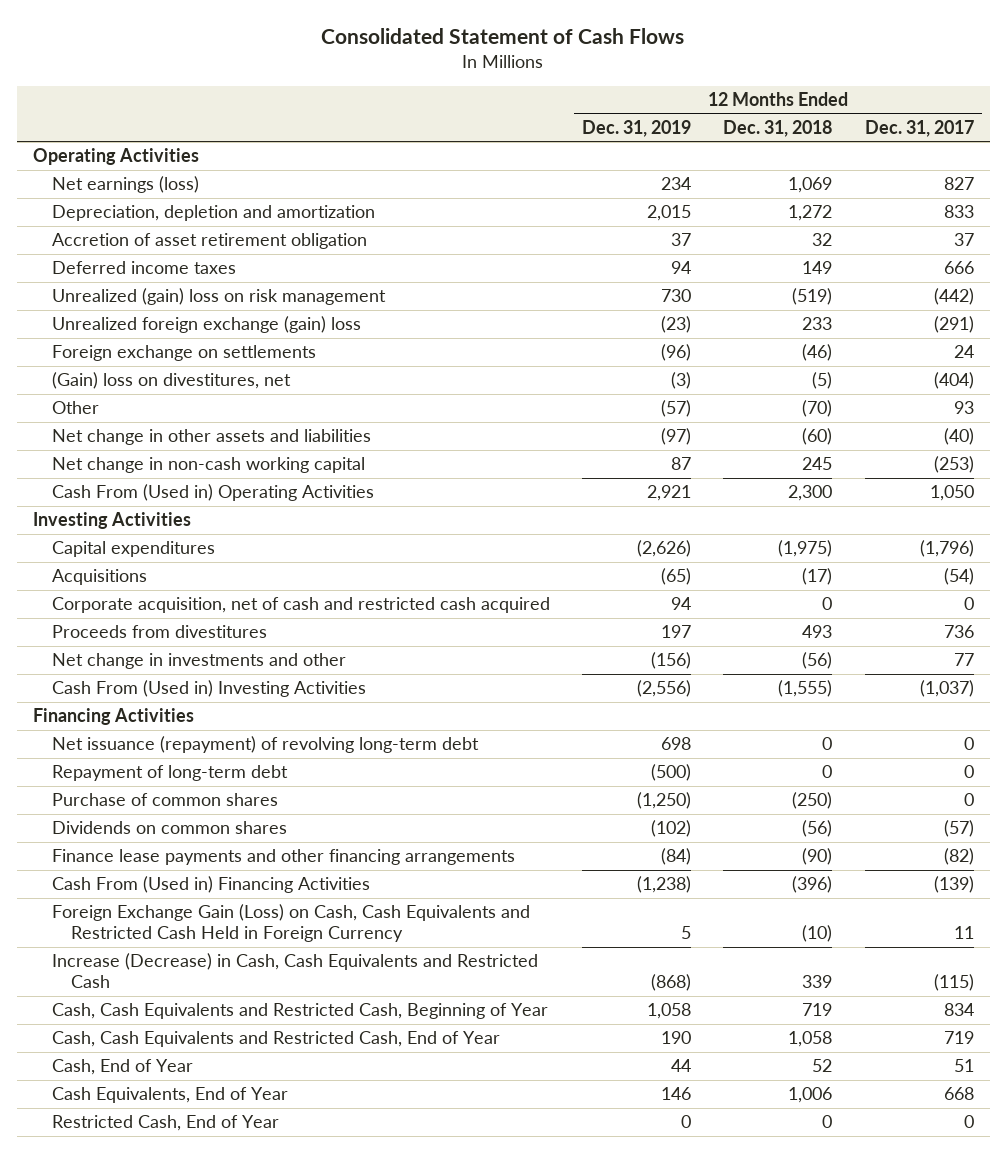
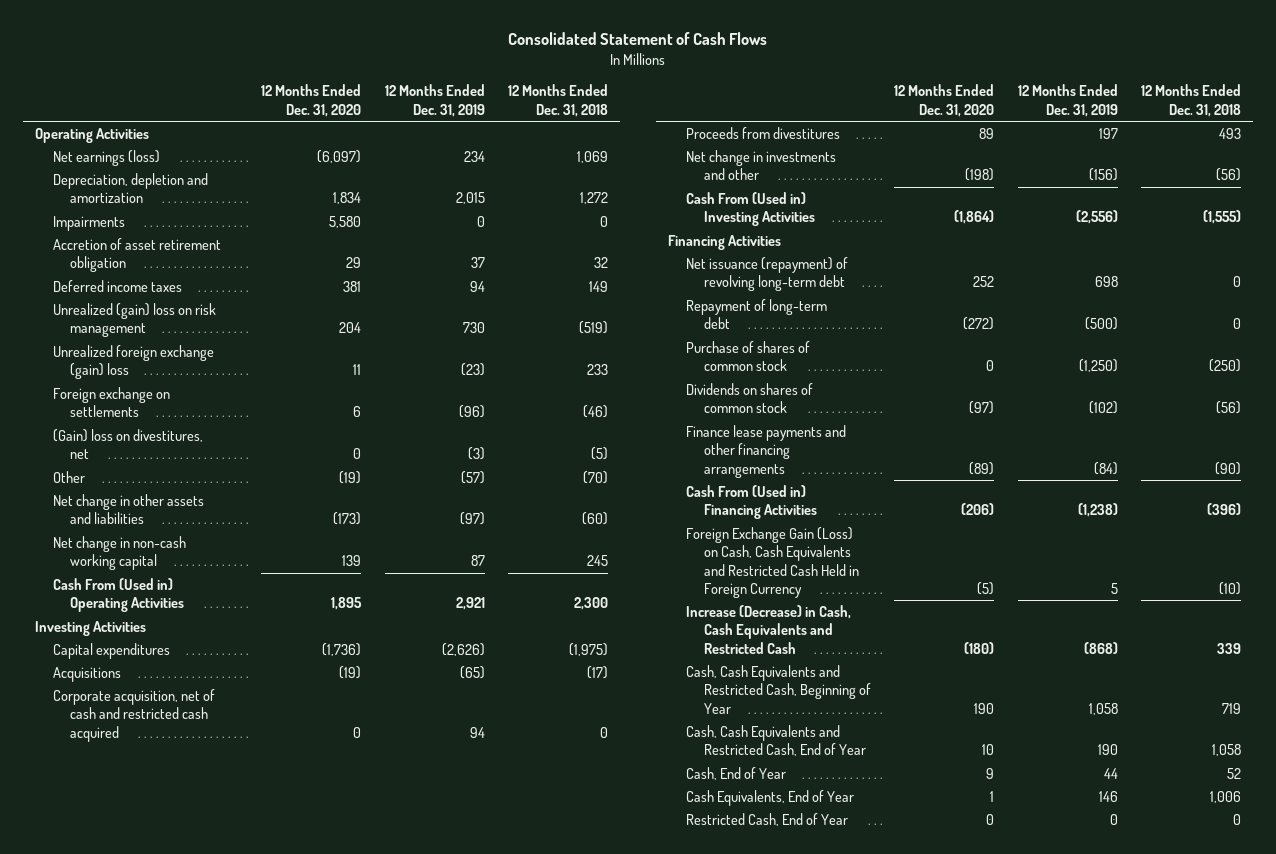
- | 12 Months Ended Dec. 31, 2019 | 12 Months Ended Dec. 31, 2018 | 12 Months Ended Dec. 31, 2017
+ | 12 Months Ended Dec. 31, 2020 | 12 Months Ended Dec. 31, 2019 | 12 Months Ended Dec. 31, 2018
+ Impairments | 5,580 | 0 | 0
- Purchase of common shares | (1,250) | (250) | 0
- Dividends on common shares | (102) | (56) | (57)
+ Purchase of shares of common stock | 0 | (1,250) | (250)
+ Dividends on shares of common stock | (97) | (102) | (56)

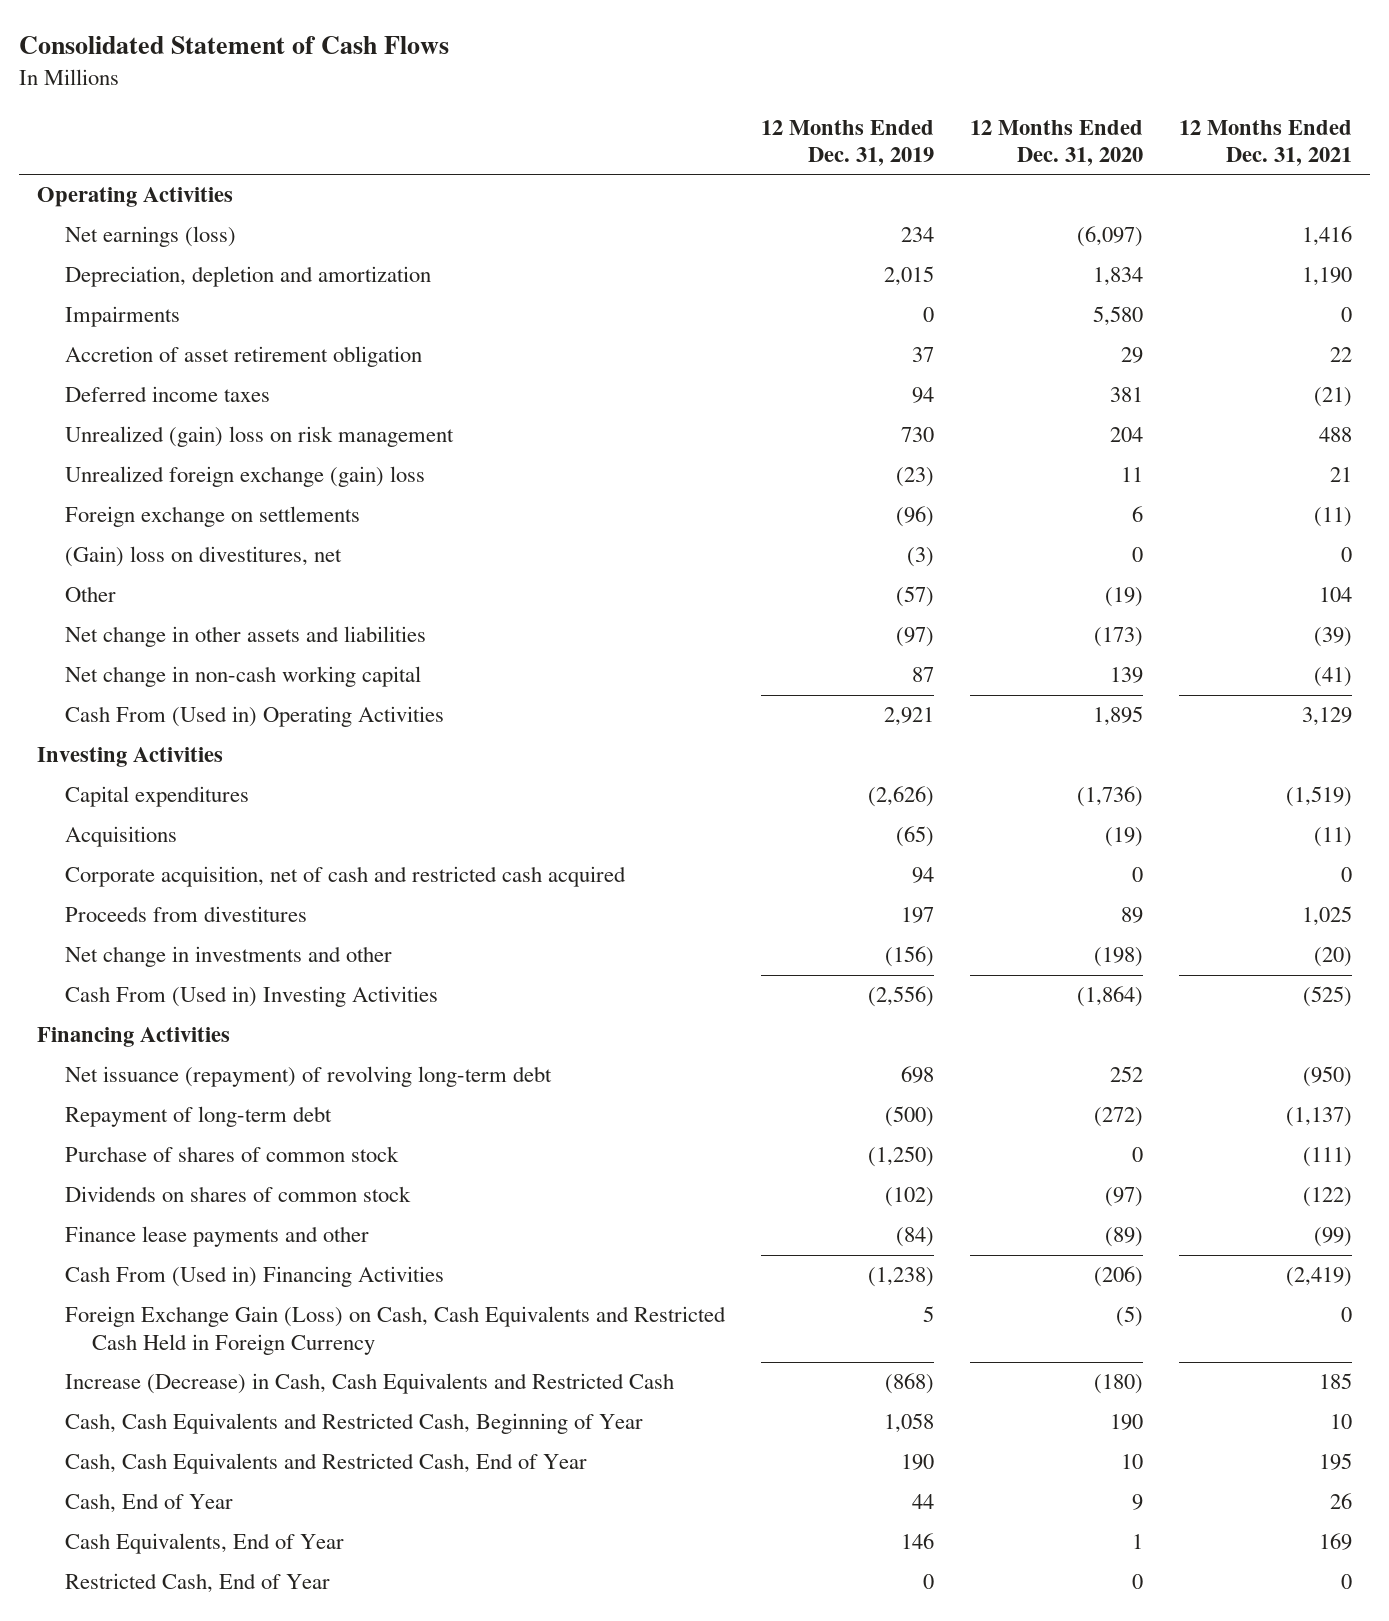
- | 12 Months Ended Dec. 31, 2020 | 12 Months Ended Dec. 31, 2019 | 12 Months Ended Dec. 31, 2018
+ | 12 Months Ended Dec. 31, 2019 | 12 Months Ended Dec. 31, 2020 | 12 Months Ended Dec. 31, 2021
- Finance lease payments and other financing arrangements | (89) | (84) | (90)
+ Finance lease payments and other | (84) | (89) | (99)

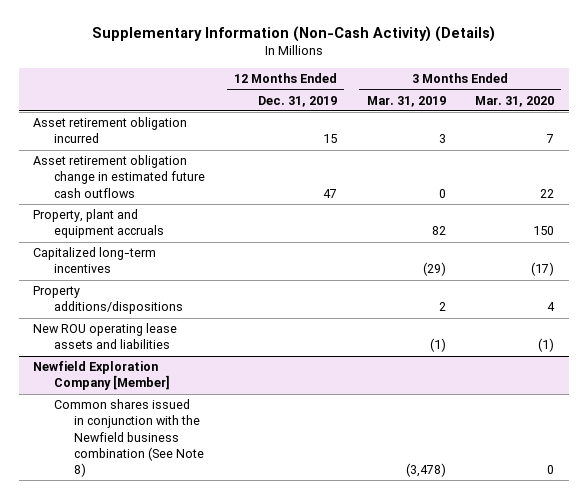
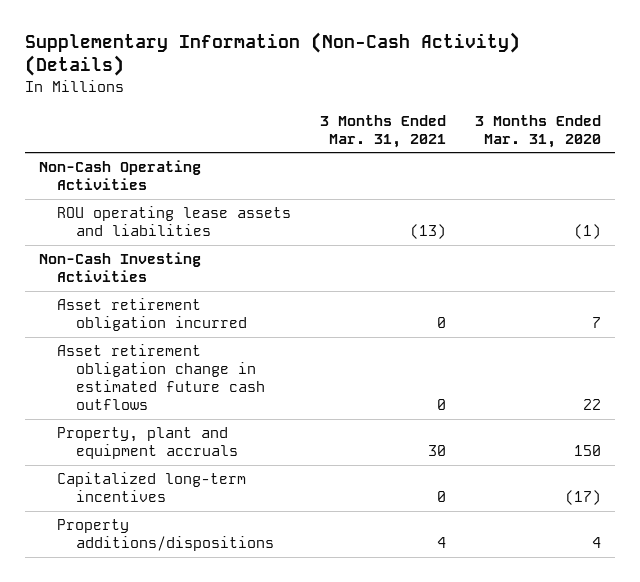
- | 12 Months Ended Dec. 31, 2019 | 3 Months Ended Mar. 31, 2019 | 3 Months Ended Mar. 31, 2020
+ | 3 Months Ended Mar. 31, 2021 | 3 Months Ended Mar. 31, 2020
+ Non-Cash Operating Activities
+ ROU operating lease assets and liabilities | (13) | (1)
+ Non-Cash Investing Activities
- New ROU operating lease assets and liabilities | | (1) | (1)
- Newfield Exploration Company [Member]
- Common shares issued in conjunction with the Newfield business combination (See Note 8) | | (3,478) | 0

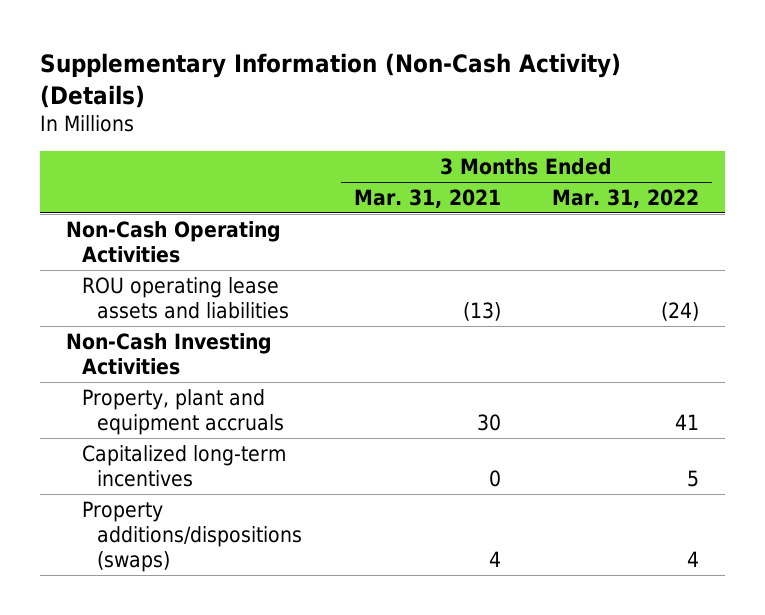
- | 3 Months Ended Mar. 31, 2021 | 3 Months Ended Mar. 31, 2020
+ | 3 Months Ended Mar. 31, 2021 | 3 Months Ended Mar. 31, 2022
- Asset retirement obligation incurred | 0 | 7
- Asset retirement obligation change in estimated future cash outflows | 0 | 22
- Property additions/dispositions | 4 | 4
+ Property additions/dispositions (swaps) | 4 | 4

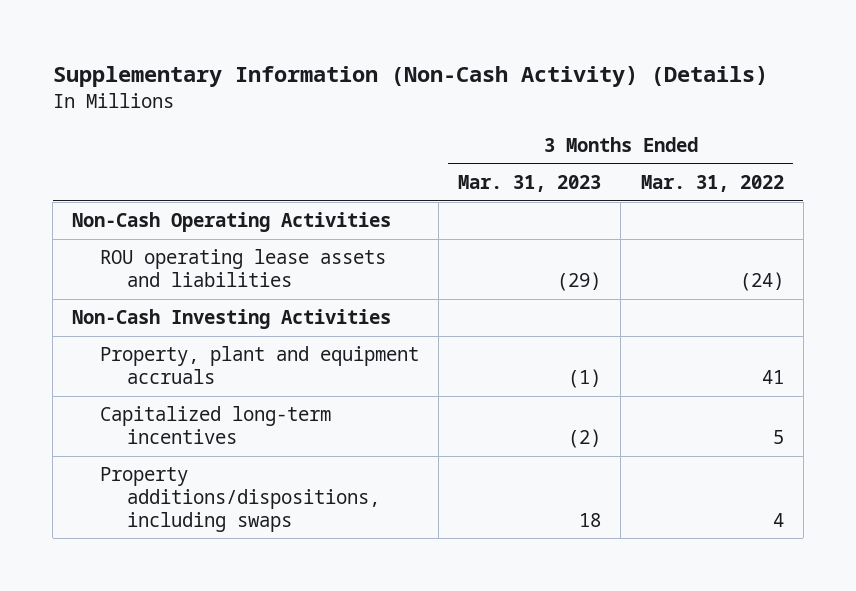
- | 3 Months Ended Mar. 31, 2021 | 3 Months Ended Mar. 31, 2022
+ | 3 Months Ended Mar. 31, 2023 | 3 Months Ended Mar. 31, 2022
- Property additions/dispositions (swaps) | 4 | 4
+ Property additions/dispositions, including swaps | 18 | 4

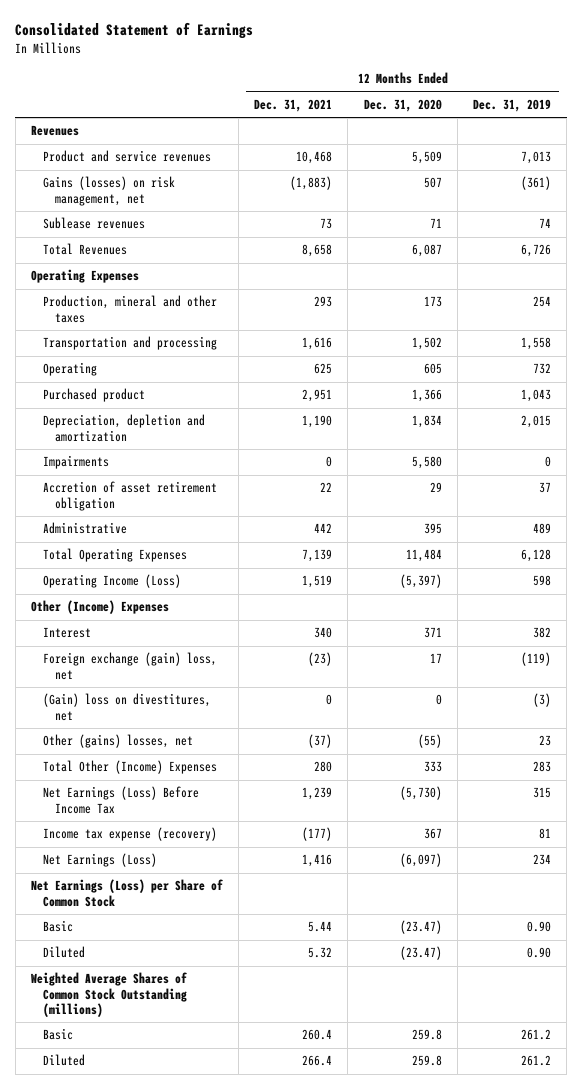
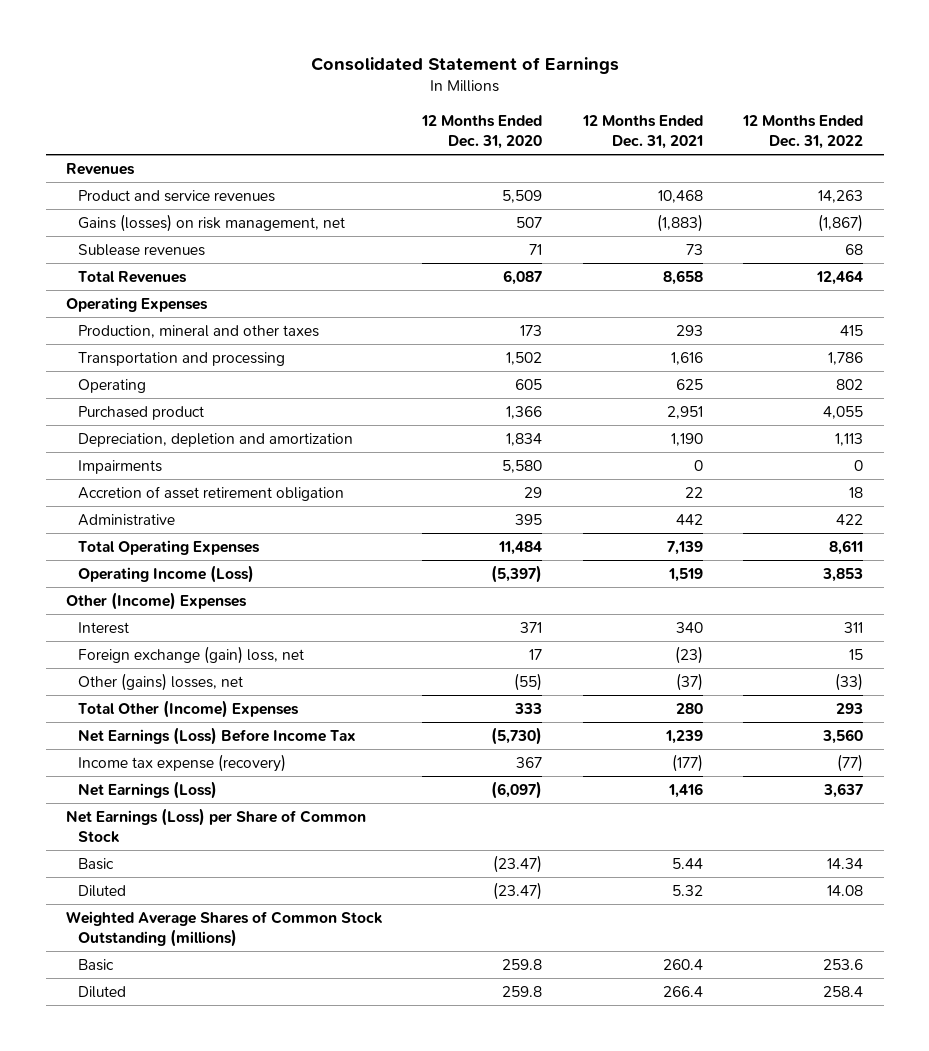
- | 12 Months Ended Dec. 31, 2021 | 12 Months Ended Dec. 31, 2020 | 12 Months Ended Dec. 31, 2019
+ | 12 Months Ended Dec. 31, 2020 | 12 Months Ended Dec. 31, 2021 | 12 Months Ended Dec. 31, 2022
- (Gain) loss on divestitures, net | 0 | 0 | (3)

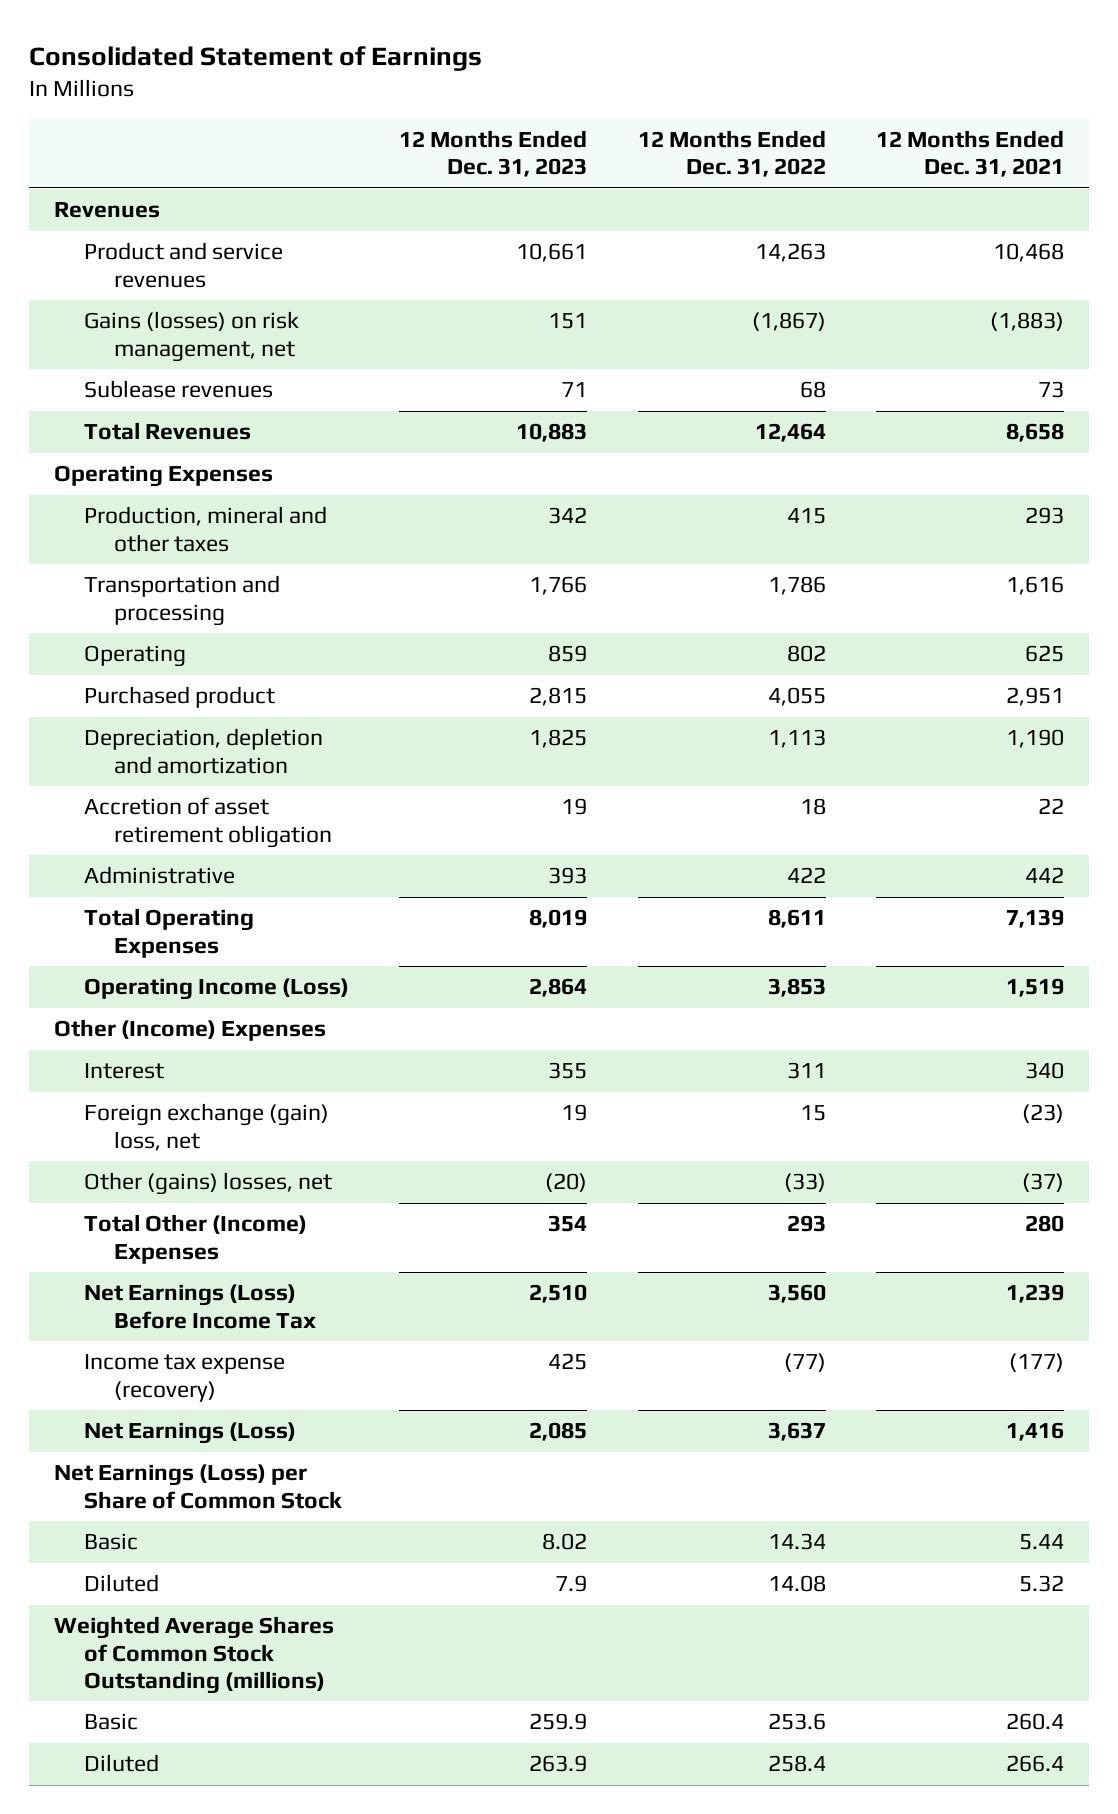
- | 12 Months Ended Dec. 31, 2020 | 12 Months Ended Dec. 31, 2021 | 12 Months Ended Dec. 31, 2022
+ | 12 Months Ended Dec. 31, 2023 | 12 Months Ended Dec. 31, 2022 | 12 Months Ended Dec. 31, 2021
- Impairments | 5,580 | 0 | 0

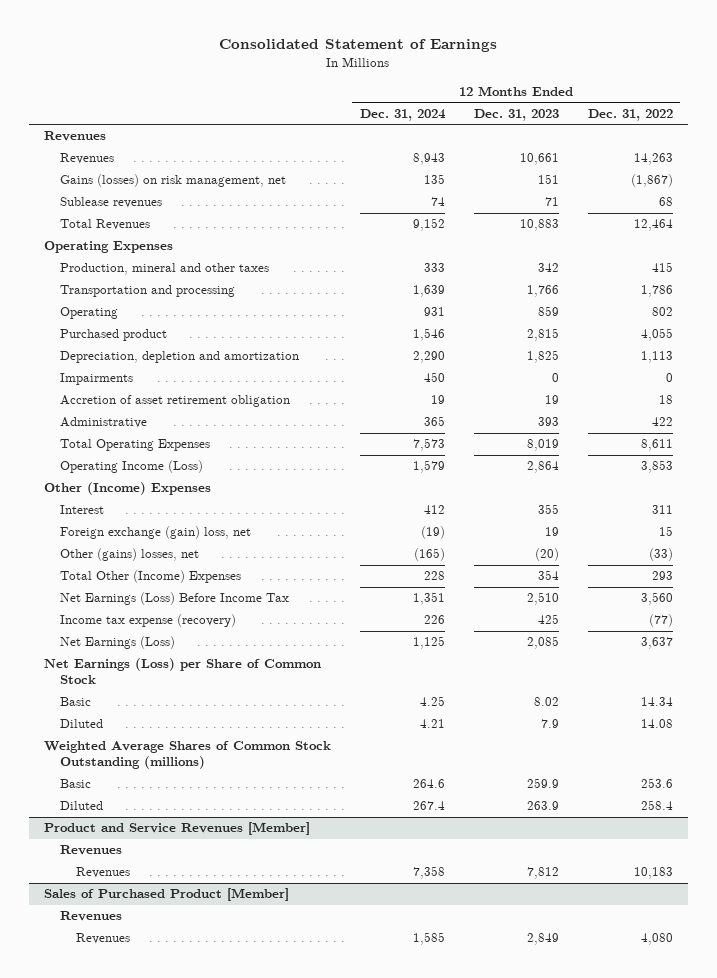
- | 12 Months Ended Dec. 31, 2023 | 12 Months Ended Dec. 31, 2022 | 12 Months Ended Dec. 31, 2021
+ | 12 Months Ended Dec. 31, 2024 | 12 Months Ended Dec. 31, 2023 | 12 Months Ended Dec. 31, 2022
- Product and service revenues | 10,661 | 14,263 | 10,468
+ Revenues | 8,943 | 10,661 | 14,263
+ Impairments | 450 | 0 | 0
+ Product and Service Revenues [Member]
+ Revenues
+ Revenues | 7,358 | 7,812 | 10,183
+ Sales of Purchased Product [Member]
+ Revenues
+ Revenues | 1,585 | 2,849 | 4,080

